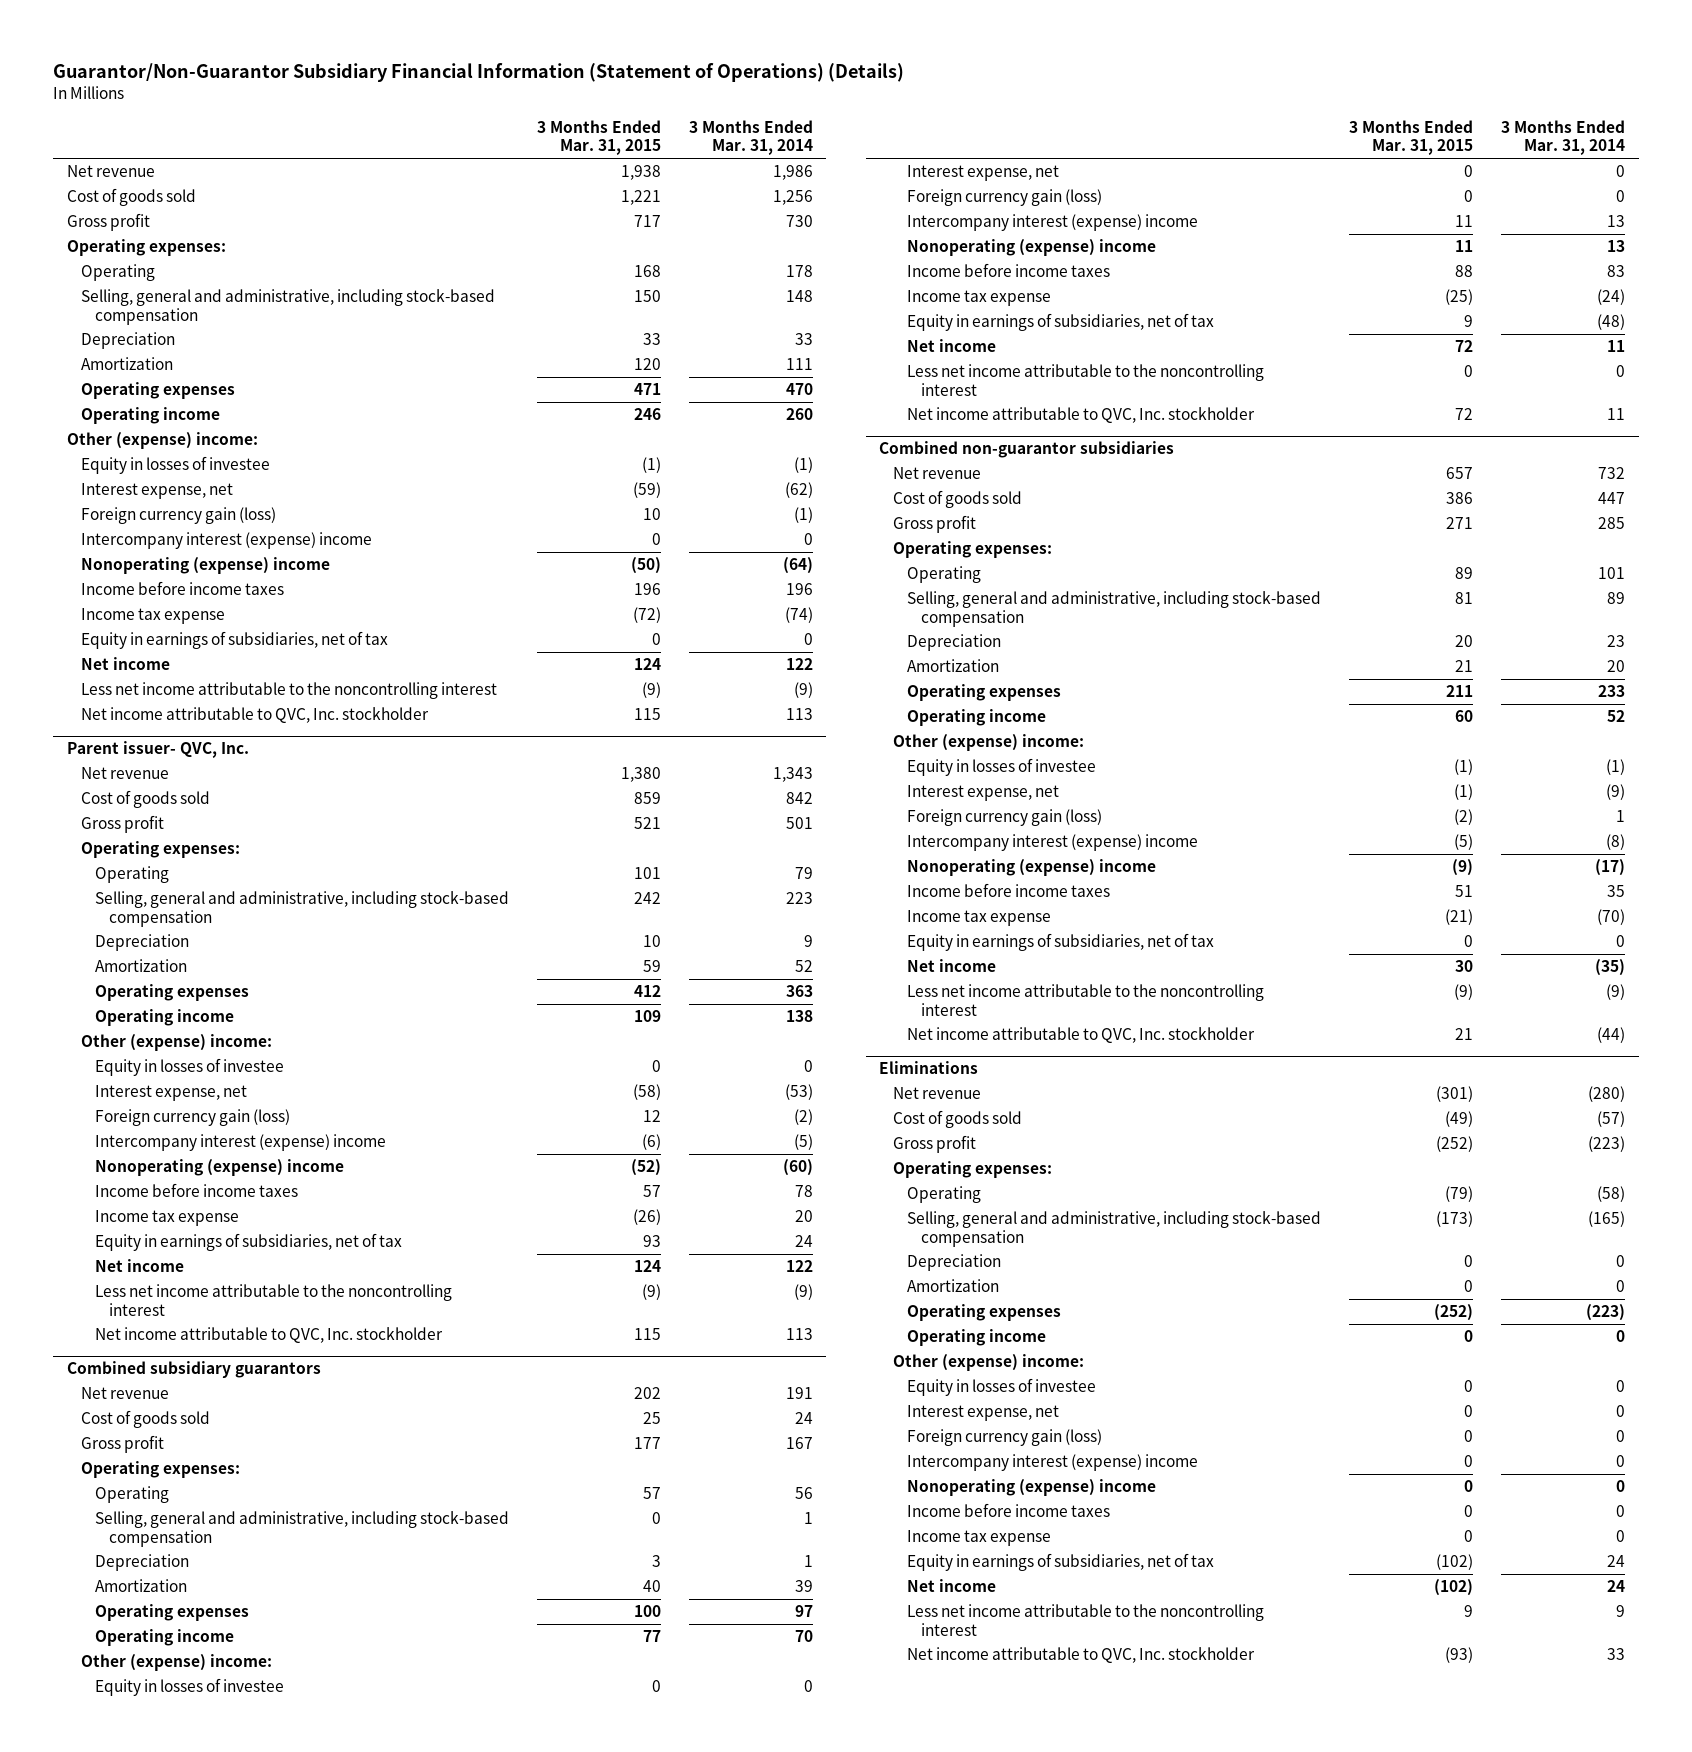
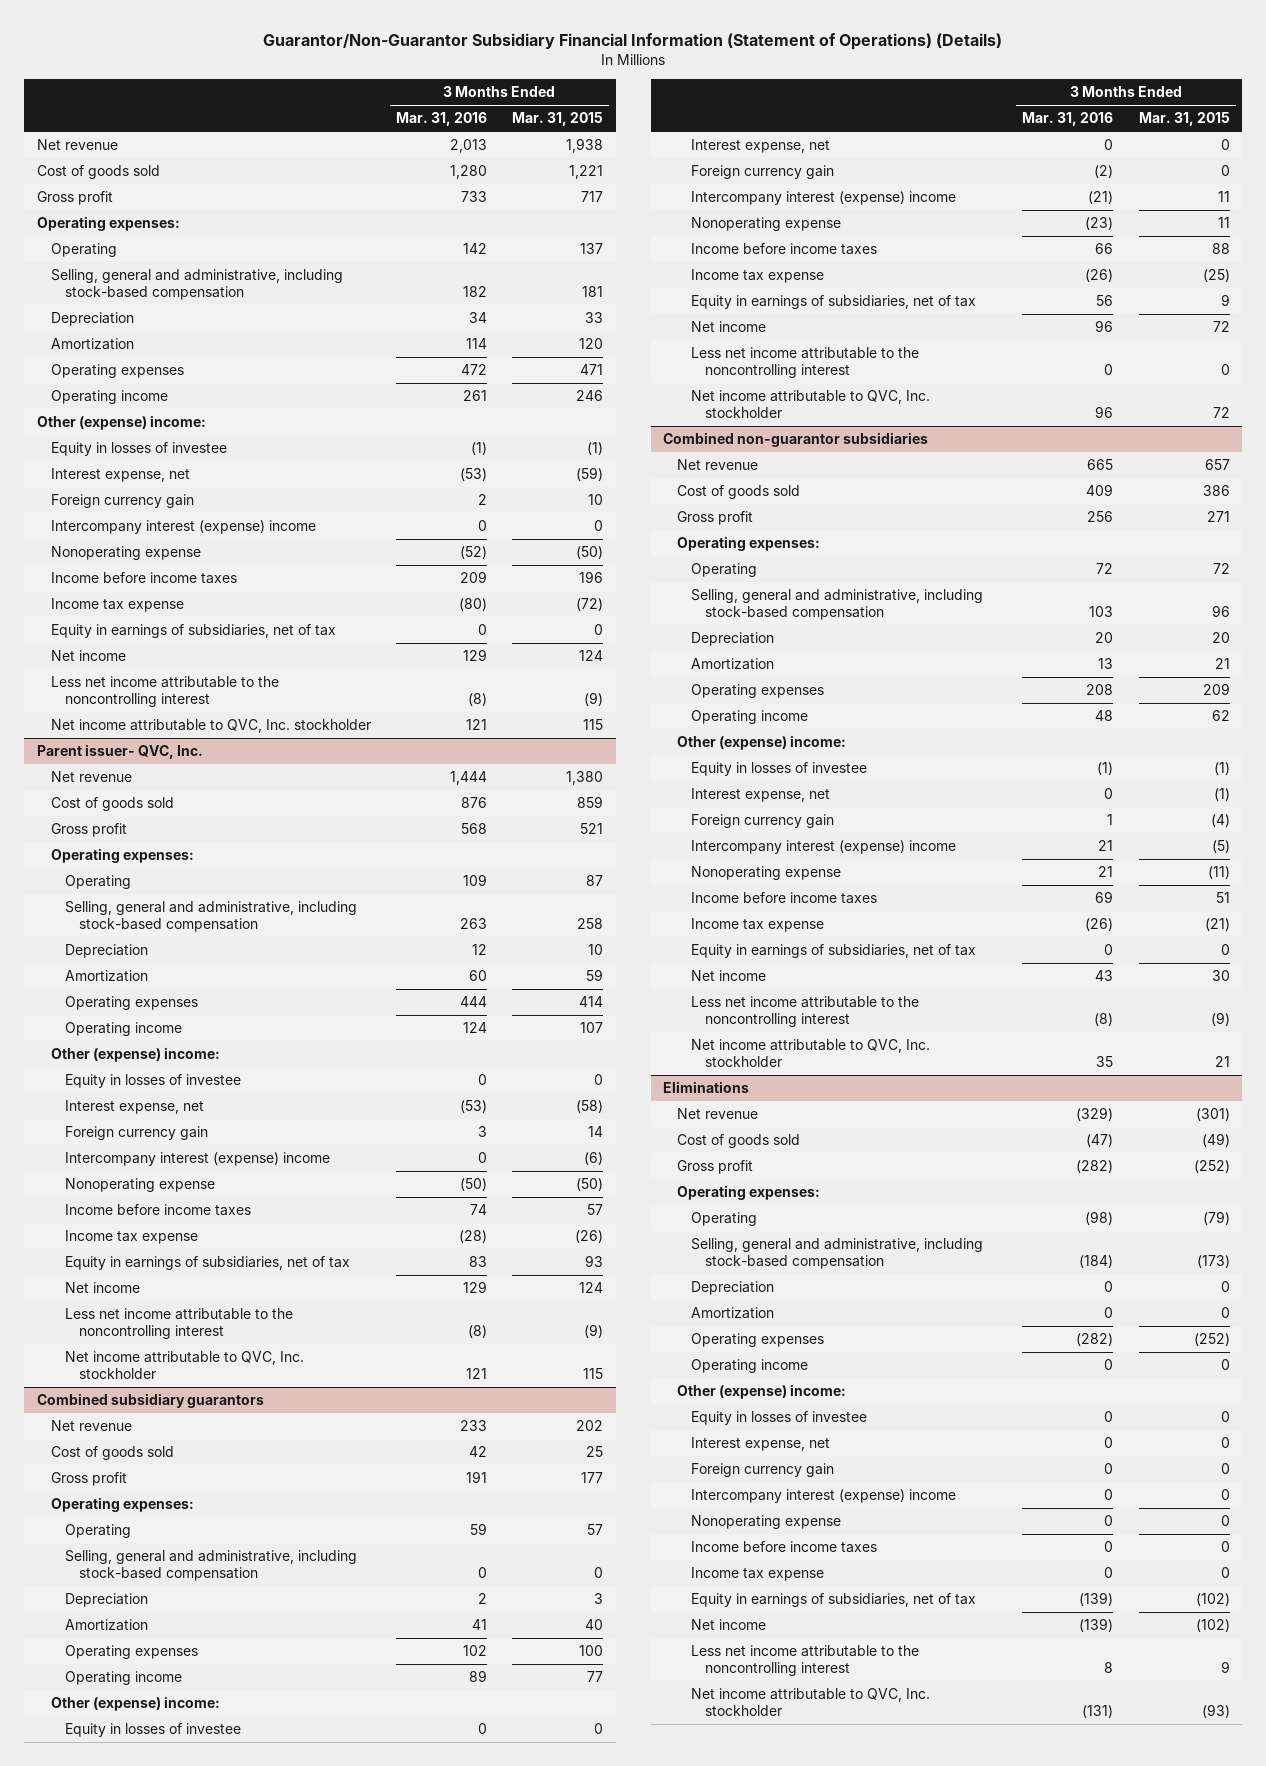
- | 3 Months Ended Mar. 31, 2015 | 3 Months Ended Mar. 31, 2014
+ | 3 Months Ended Mar. 31, 2016 | 3 Months Ended Mar. 31, 2015
- Operating | 168 | 178
- Selling, general and administrative, including stock-based compensation | 150 | 148
+ Operating | 142 | 137
+ Selling, general and administrative, including stock-based compensation | 182 | 181
- Foreign currency gain (loss) | 10 | (1)
+ Foreign currency gain | 2 | 10
- Nonoperating (expense) income | (50) | (64)
+ Nonoperating expense | (52) | (50)
@ Parent issuer- QVC, Inc.
- Operating | 101 | 79
- Selling, general and administrative, including stock-based compensation | 242 | 223
+ Operating | 109 | 87
+ Selling, general and administrative, including stock-based compensation | 263 | 258
- Operating expenses | 412 | 363
- Operating income | 109 | 138
+ Operating expenses | 444 | 414
+ Operating income | 124 | 107
- Foreign currency gain (loss) | 12 | (2)
+ Foreign currency gain | 3 | 14
- Nonoperating (expense) income | (52) | (60)
+ Nonoperating expense | (50) | (50)
@ Combined subsidiary guarantors
- Foreign currency gain (loss) | 0 | 0
+ Foreign currency gain | (2) | 0
- Nonoperating (expense) income | 11 | 13
+ Nonoperating expense | (23) | 11
@ Combined non-guarantor subsidiaries
- Operating | 89 | 101
- Selling, general and administrative, including stock-based compensation | 81 | 89
+ Operating | 72 | 72
+ Selling, general and administrative, including stock-based compensation | 103 | 96
- Operating expenses | 211 | 233
- Operating income | 60 | 52
+ Operating expenses | 208 | 209
+ Operating income | 48 | 62
- Foreign currency gain (loss) | (2) | 1
+ Foreign currency gain | 1 | (4)
- Nonoperating (expense) income | (9) | (17)
+ Nonoperating expense | 21 | (11)
@ Eliminations
- Foreign currency gain (loss) | 0 | 0
+ Foreign currency gain | 0 | 0
- Nonoperating (expense) income | 0 | 0
+ Nonoperating expense | 0 | 0

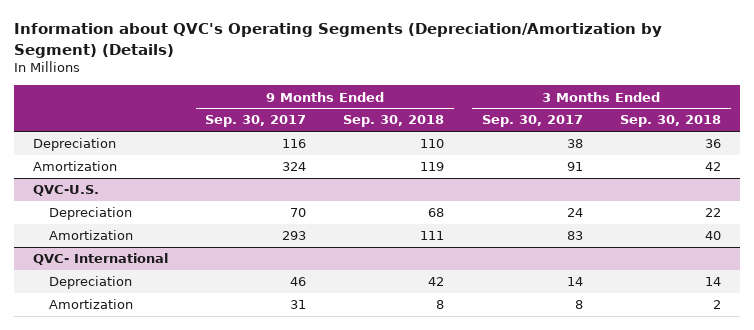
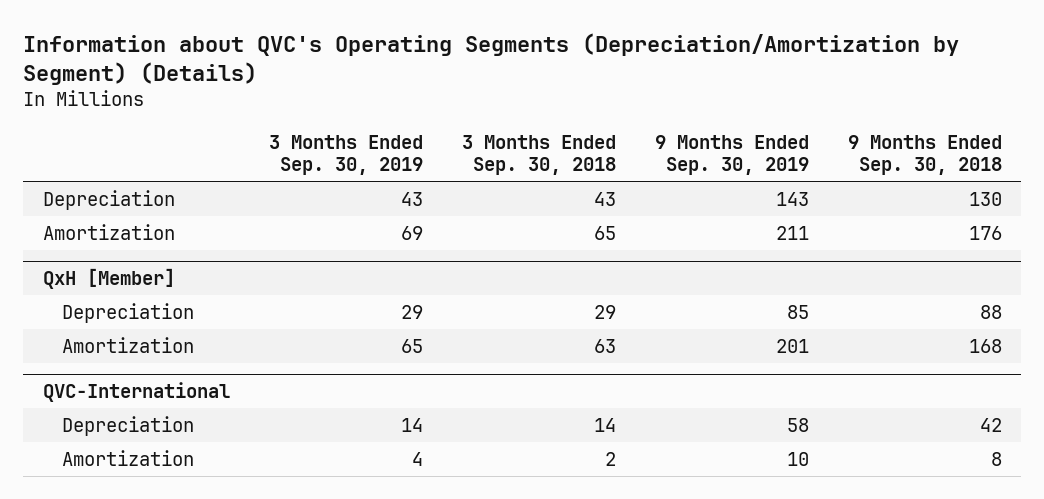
- | 9 Months Ended Sep. 30, 2017 | 9 Months Ended Sep. 30, 2018 | 3 Months Ended Sep. 30, 2017 | 3 Months Ended Sep. 30, 2018
+ | 3 Months Ended Sep. 30, 2019 | 3 Months Ended Sep. 30, 2018 | 9 Months Ended Sep. 30, 2019 | 9 Months Ended Sep. 30, 2018
- Depreciation | 116 | 110 | 38 | 36
- Amortization | 324 | 119 | 91 | 42
- QVC-U.S.
- Depreciation | 70 | 68 | 24 | 22
- Amortization | 293 | 111 | 83 | 40
- QVC- International
+ Depreciation | 43 | 43 | 143 | 130
+ Amortization | 69 | 65 | 211 | 176
+ QxH [Member]
+ Depreciation | 29 | 29 | 85 | 88
+ Amortization | 65 | 63 | 201 | 168
+ QVC-International

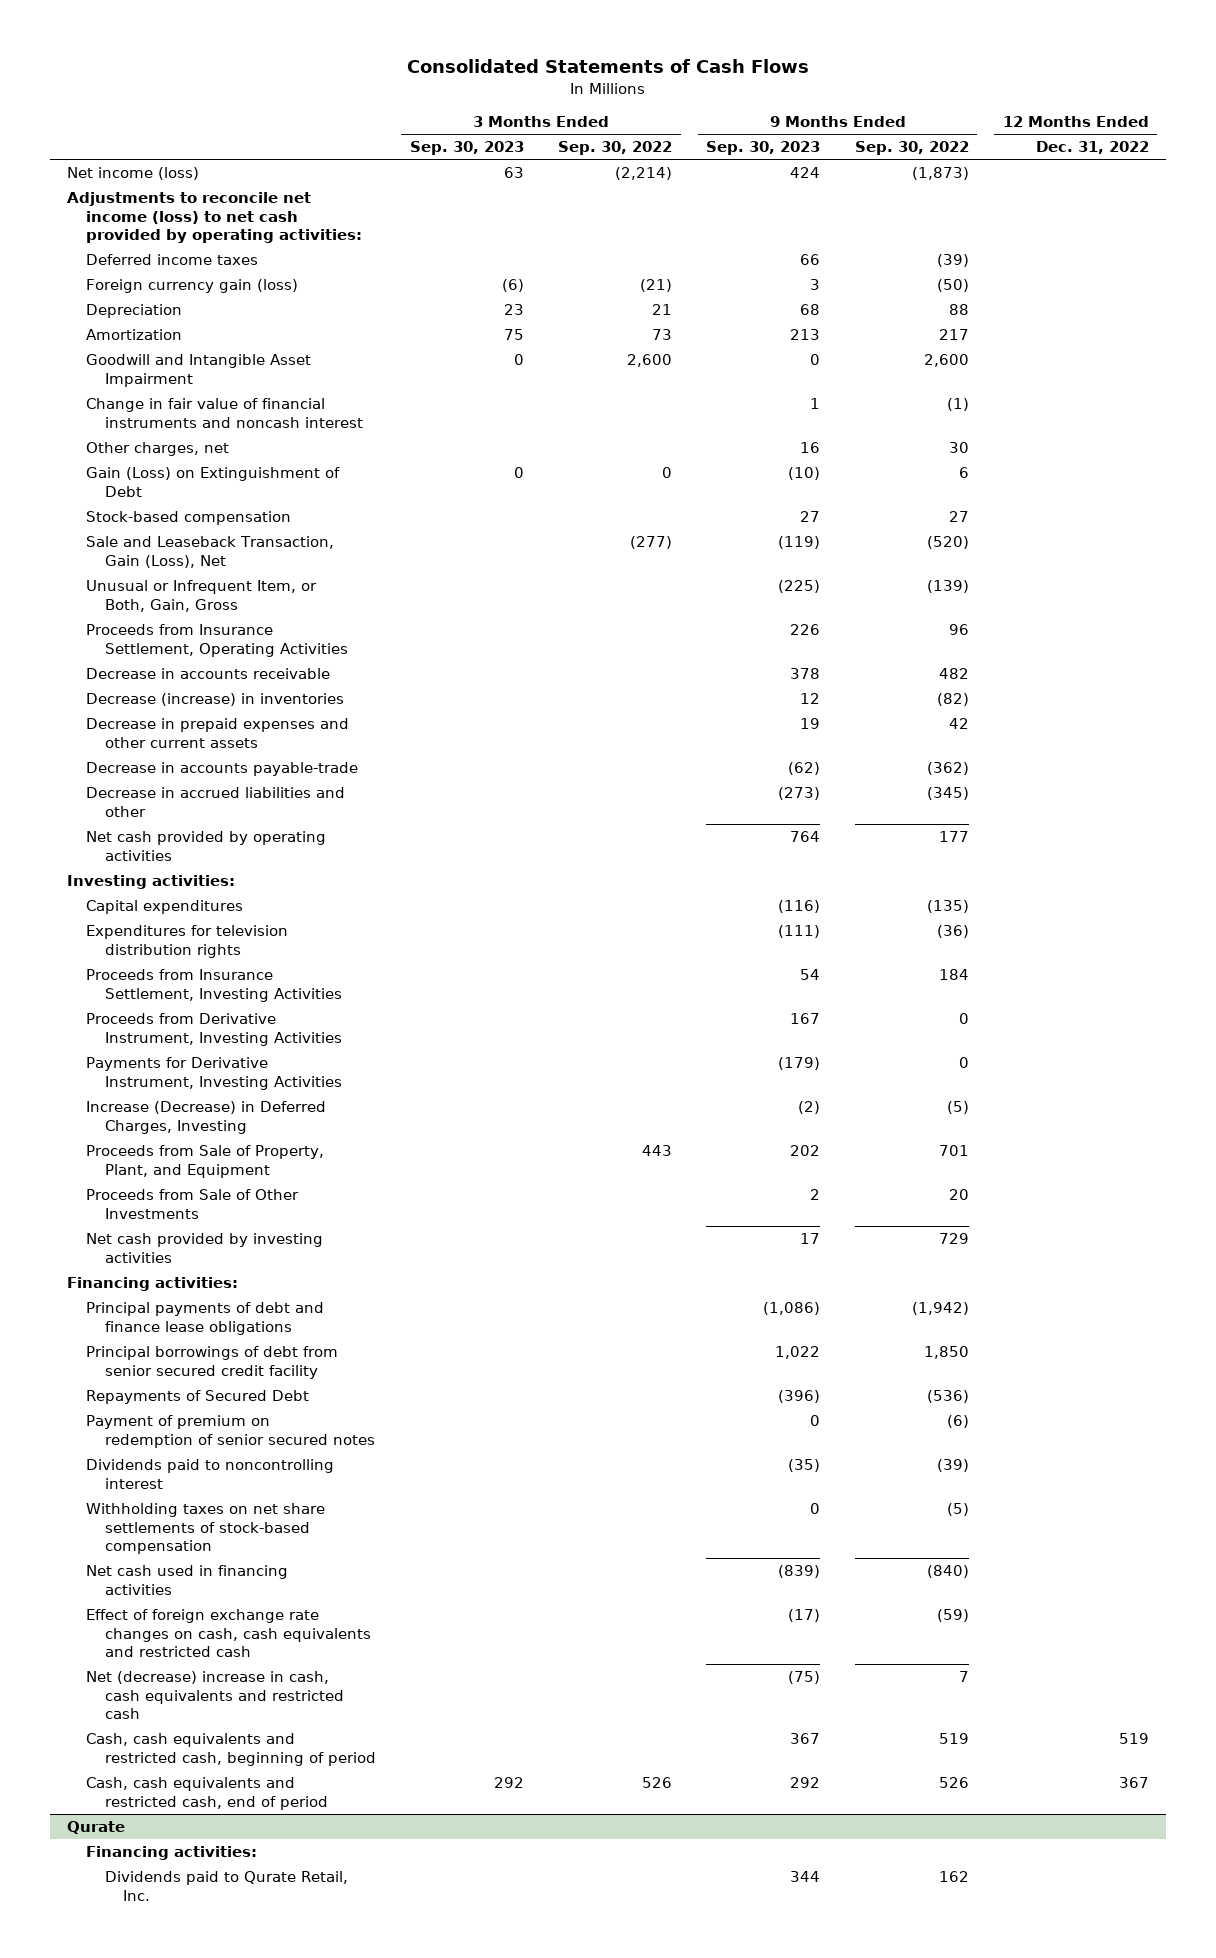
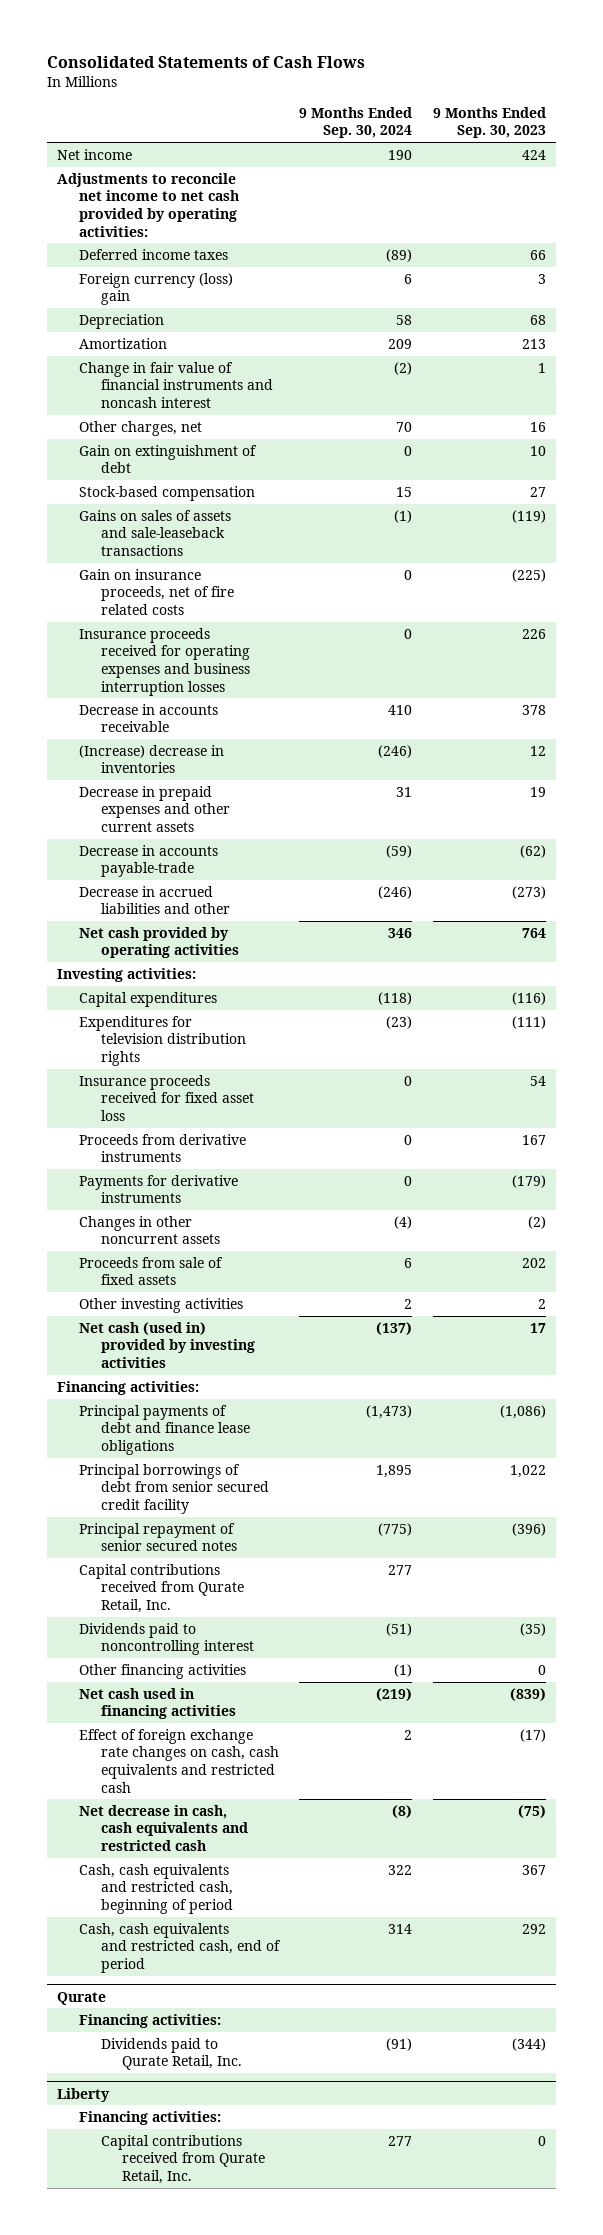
- | 3 Months Ended Sep. 30, 2023 | 3 Months Ended Sep. 30, 2022 | 9 Months Ended Sep. 30, 2023 | 9 Months Ended Sep. 30, 2022 | 12 Months Ended Dec. 31, 2022
+ | 9 Months Ended Sep. 30, 2024 | 9 Months Ended Sep. 30, 2023
- Net income (loss) | 63 | (2,214) | 424 | (1,873) |
- Adjustments to reconcile net income (loss) to net cash provided by operating activities:
+ Net income | 190 | 424
+ Adjustments to reconcile net income to net cash provided by operating activities:
- Foreign currency gain (loss) | (6) | (21) | 3 | (50) |
+ Foreign currency (loss) gain | 6 | 3
- Goodwill and Intangible Asset Impairment | 0 | 2,600 | 0 | 2,600 |
- Gain (Loss) on Extinguishment of Debt | 0 | 0 | (10) | 6 |
+ Gain on extinguishment of debt | 0 | 10
- Sale and Leaseback Transaction, Gain (Loss), Net | | (277) | (119) | (520) |
- Unusual or Infrequent Item, or Both, Gain, Gross | | | (225) | (139) |
- Proceeds from Insurance Settlement, Operating Activities | | | 226 | 96 |
+ Gains on sales of assets and sale-leaseback transactions | (1) | (119)
+ Gain on insurance proceeds, net of fire related costs | 0 | (225)
+ Insurance proceeds received for operating expenses and business interruption losses | 0 | 226
- Decrease (increase) in inventories | | | 12 | (82) |
+ (Increase) decrease in inventories | (246) | 12
- Proceeds from Insurance Settlement, Investing Activities | | | 54 | 184 |
- Proceeds from Derivative Instrument, Investing Activities | | | 167 | 0 |
- Payments for Derivative Instrument, Investing Activities | | | (179) | 0 |
- Increase (Decrease) in Deferred Charges, Investing | | | (2) | (5) |
- Proceeds from Sale of Property, Plant, and Equipment | | 443 | 202 | 701 |
- Proceeds from Sale of Other Investments | | | 2 | 20 |
- Net cash provided by investing activities | | | 17 | 729 |
+ Insurance proceeds received for fixed asset loss | 0 | 54
+ Proceeds from derivative instruments | 0 | 167
+ Payments for derivative instruments | 0 | (179)
+ Changes in other noncurrent assets | (4) | (2)
+ Proceeds from sale of fixed assets | 6 | 202
+ Other investing activities | 2 | 2
+ Net cash (used in) provided by investing activities | (137) | 17
- Repayments of Secured Debt | | | (396) | (536) |
- Payment of premium on redemption of senior secured notes | | | 0 | (6) |
+ Principal repayment of senior secured notes | (775) | (396)
+ Capital contributions received from Qurate Retail, Inc. | 277 |
- Withholding taxes on net share settlements of stock-based compensation | | | 0 | (5) |
+ Other financing activities | (1) | 0
- Net (decrease) increase in cash, cash equivalents and restricted cash | | | (75) | 7 |
+ Net decrease in cash, cash equivalents and restricted cash | (8) | (75)
@ Qurate
- Dividends paid to Qurate Retail, Inc. | | | 344 | 162 |
+ Dividends paid to Qurate Retail, Inc. | (91) | (344)
+ Liberty
+ Financing activities:
+ Capital contributions received from Qurate Retail, Inc. | 277 | 0

